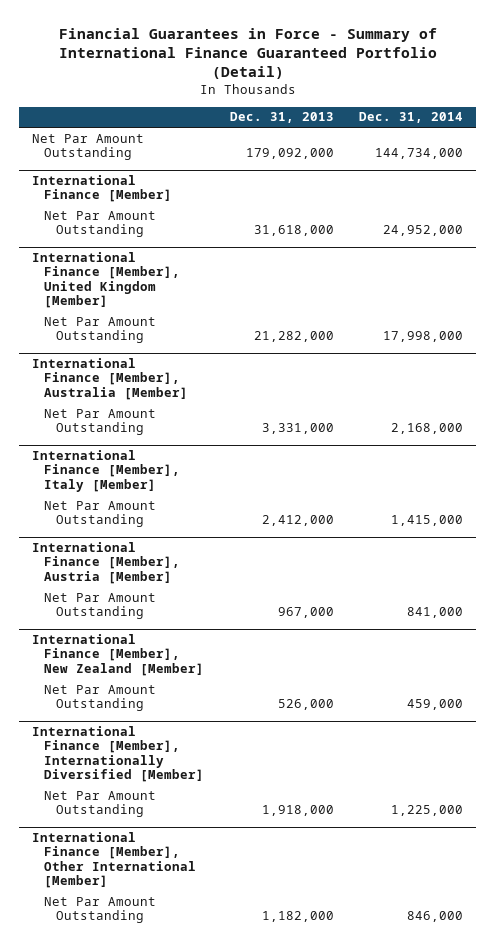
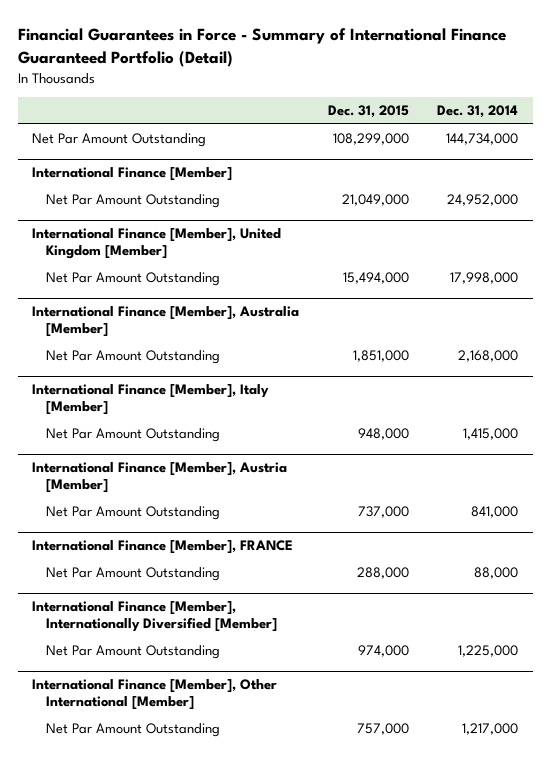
- | Dec. 31, 2013 | Dec. 31, 2014
+ | Dec. 31, 2015 | Dec. 31, 2014
- International Finance [Member], New Zealand [Member]
- Net Par Amount Outstanding | 526,000 | 459,000
+ International Finance [Member], FRANCE
+ Net Par Amount Outstanding | 288,000 | 88,000
@ International Finance [Member], Other International [Member]
- Net Par Amount Outstanding | 1,182,000 | 846,000
+ Net Par Amount Outstanding | 757,000 | 1,217,000

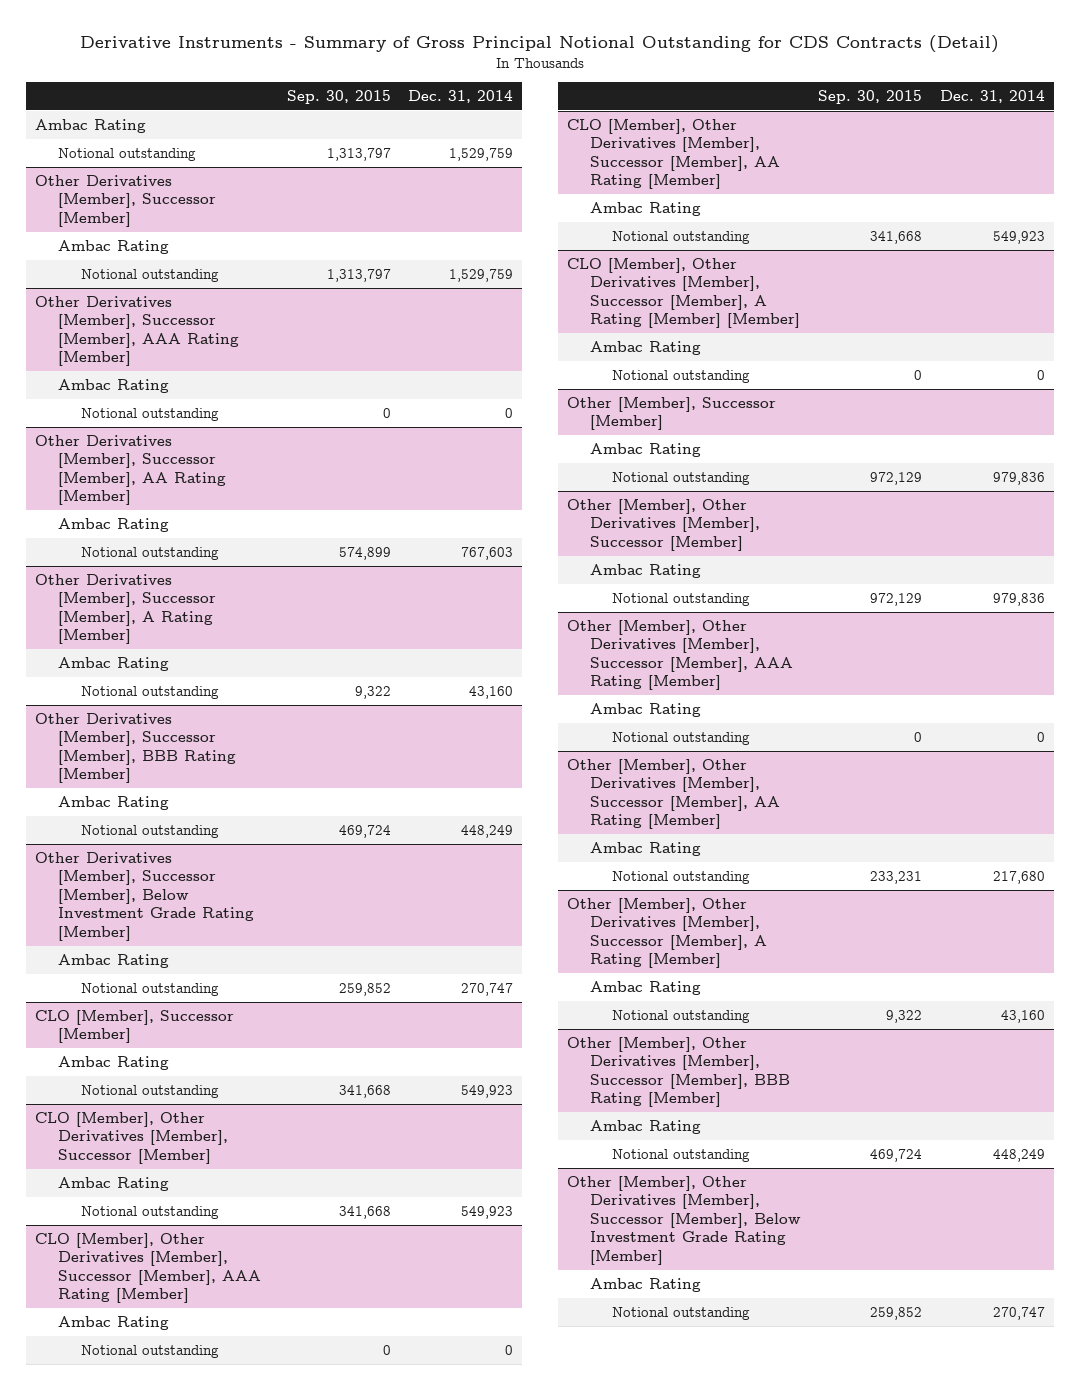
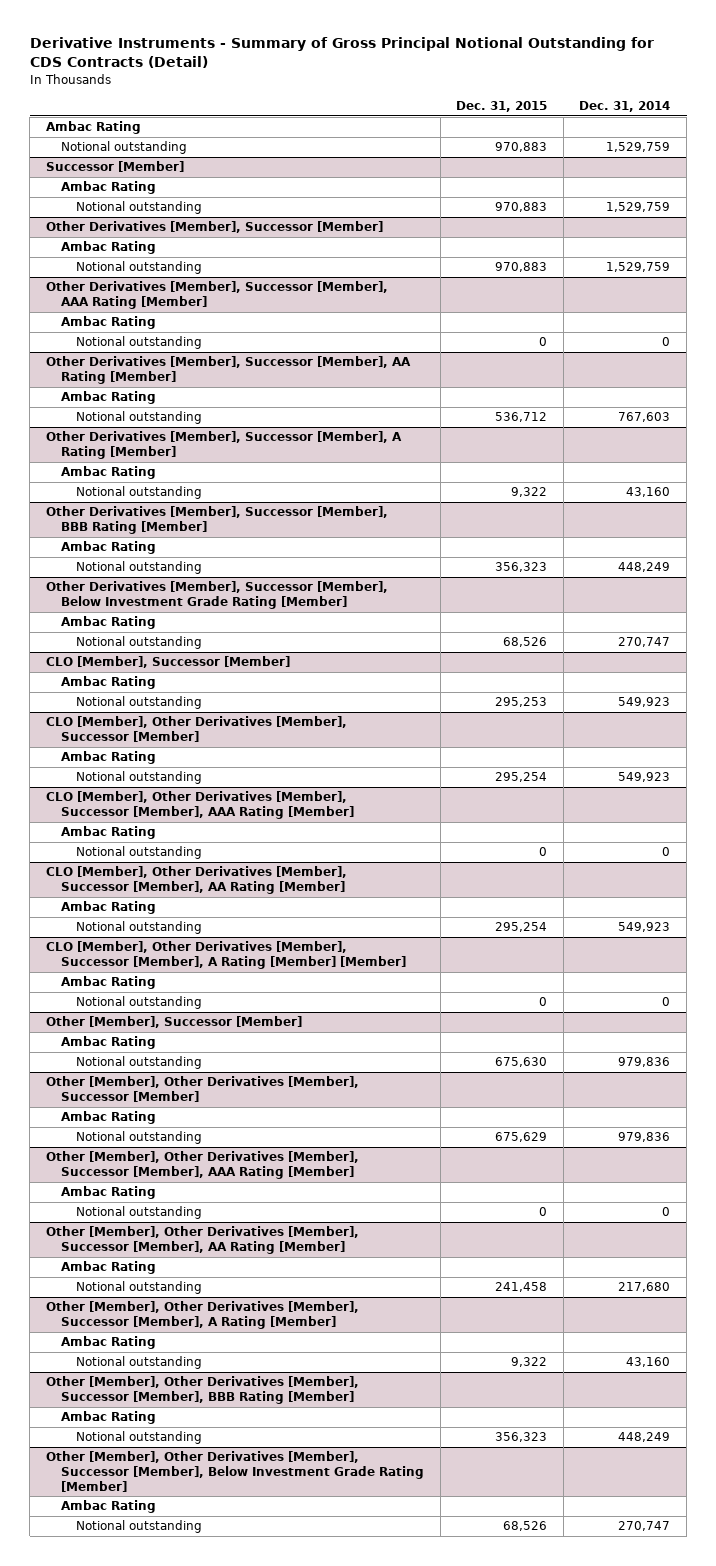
- | Sep. 30, 2015 | Dec. 31, 2014
+ | Dec. 31, 2015 | Dec. 31, 2014
+ Successor [Member]
+ Ambac Rating
+ Notional outstanding | 970,883 | 1,529,759

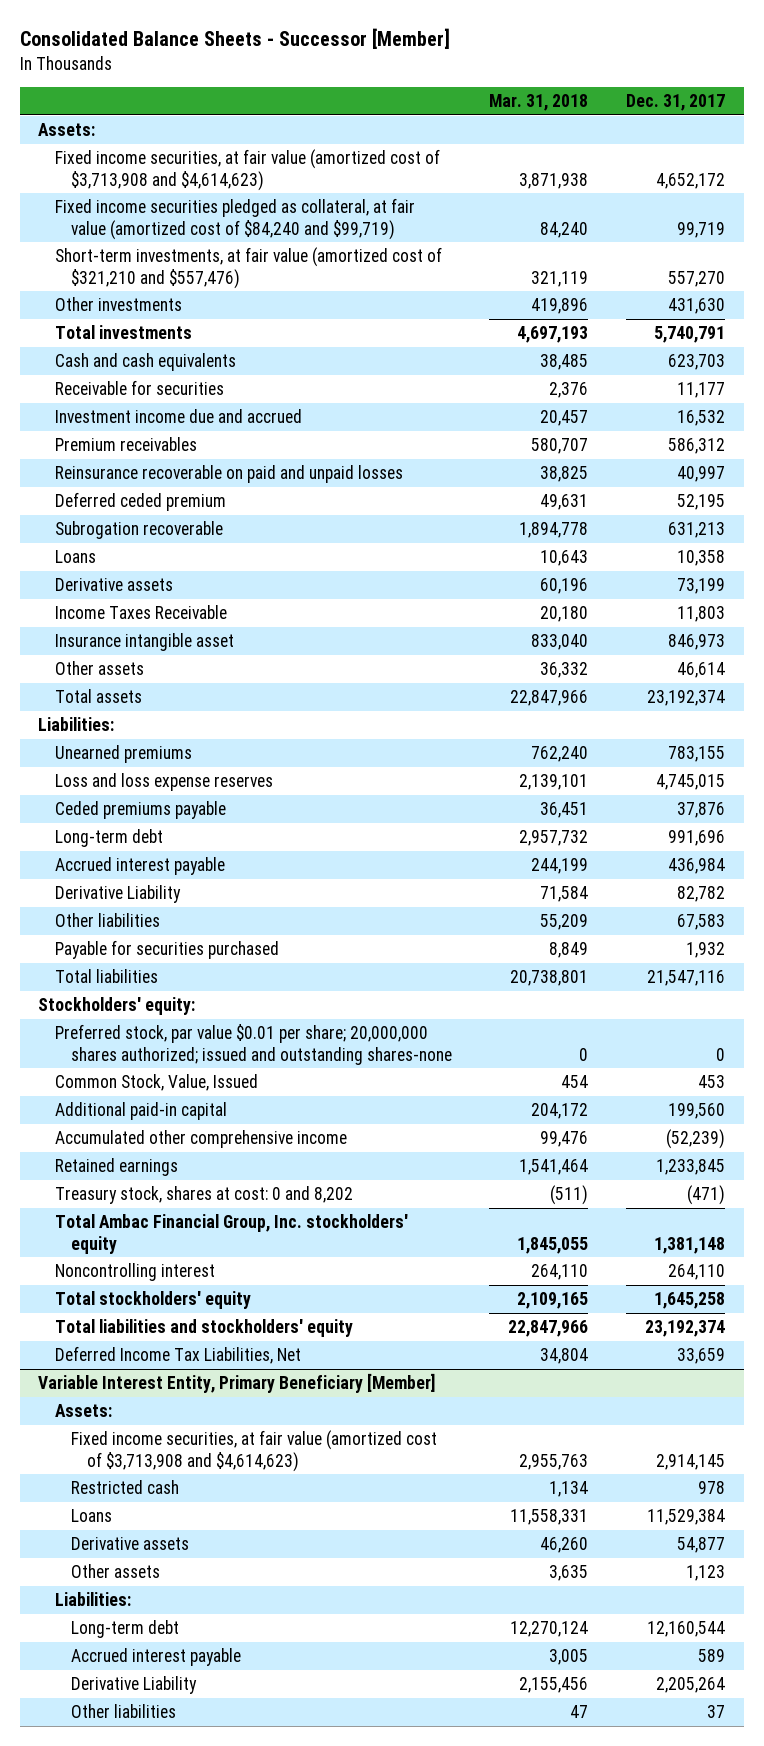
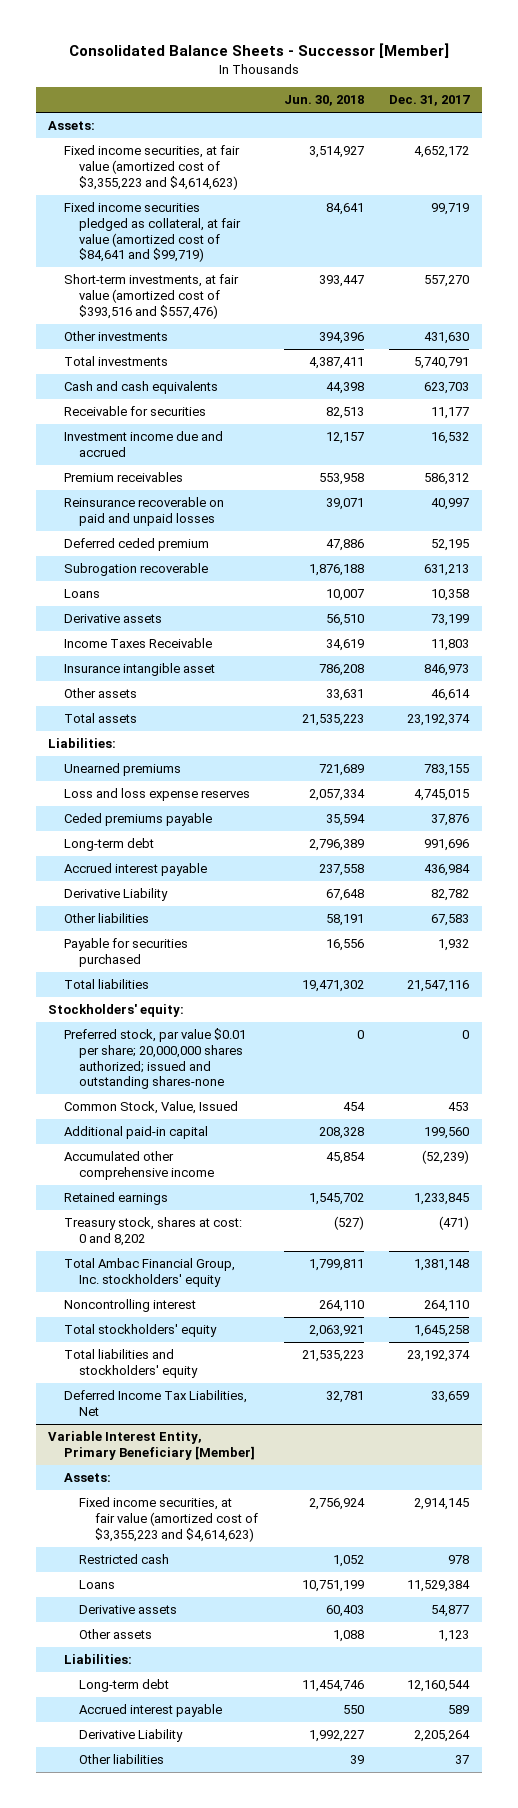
- | Mar. 31, 2018 | Dec. 31, 2017
+ | Jun. 30, 2018 | Dec. 31, 2017
- Fixed income securities, at fair value (amortized cost of $3,713,908 and $4,614,623) | 3,871,938 | 4,652,172
- Fixed income securities pledged as collateral, at fair value (amortized cost of $84,240 and $99,719) | 84,240 | 99,719
- Short-term investments, at fair value (amortized cost of $321,210 and $557,476) | 321,119 | 557,270
+ Fixed income securities, at fair value (amortized cost of $3,355,223 and $4,614,623) | 3,514,927 | 4,652,172
+ Fixed income securities pledged as collateral, at fair value (amortized cost of $84,641 and $99,719) | 84,641 | 99,719
+ Short-term investments, at fair value (amortized cost of $393,516 and $557,476) | 393,447 | 557,270
@ Variable Interest Entity, Primary Beneficiary [Member]
- Fixed income securities, at fair value (amortized cost of $3,713,908 and $4,614,623) | 2,955,763 | 2,914,145
+ Fixed income securities, at fair value (amortized cost of $3,355,223 and $4,614,623) | 2,756,924 | 2,914,145

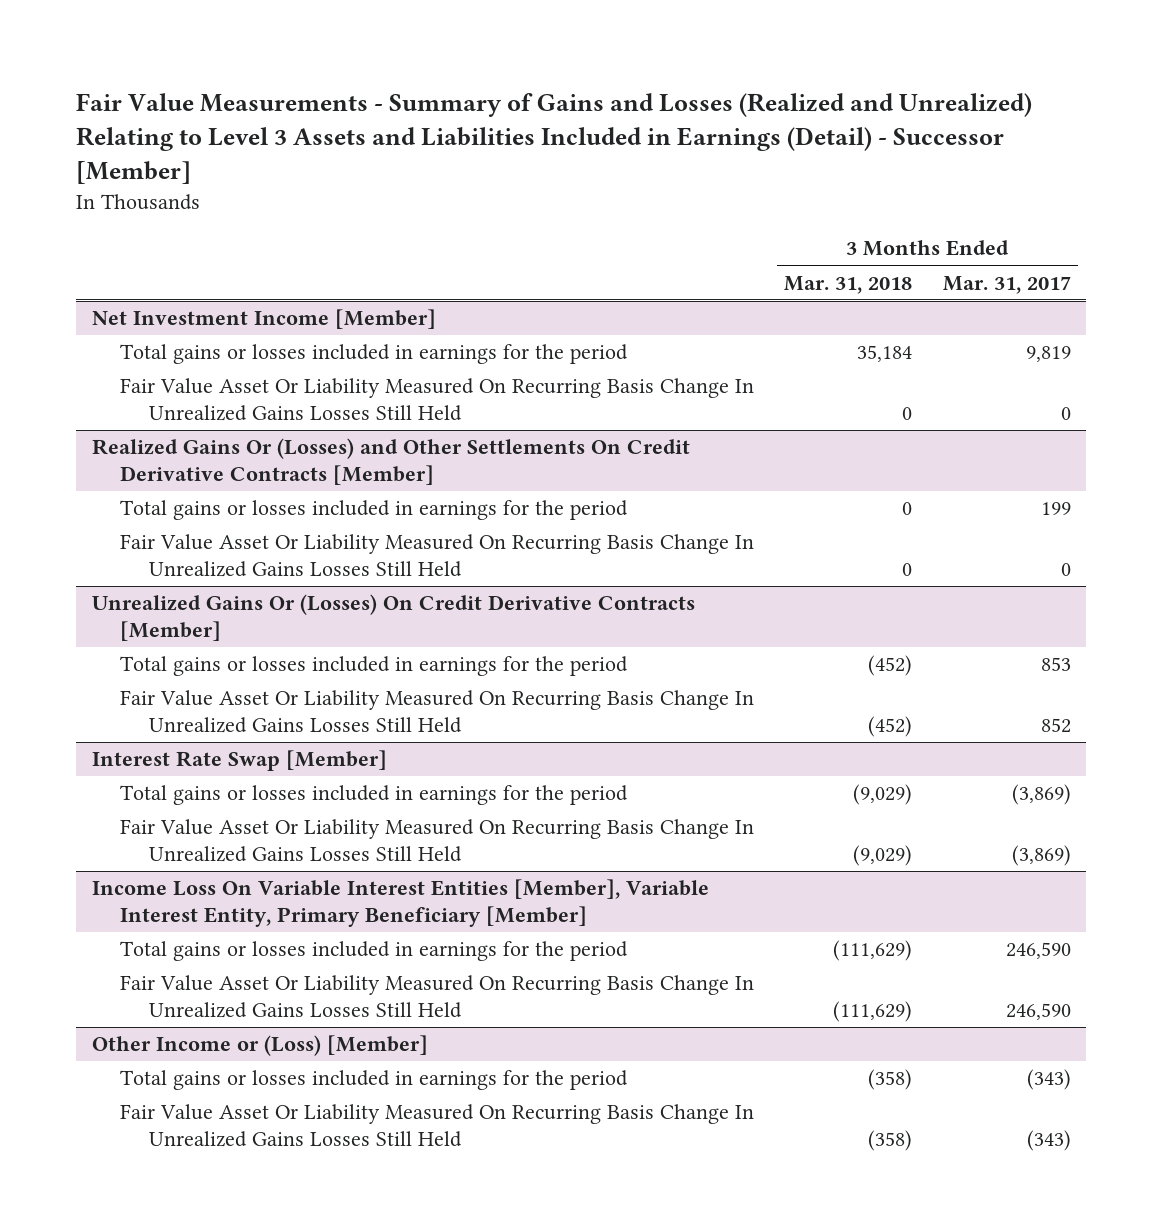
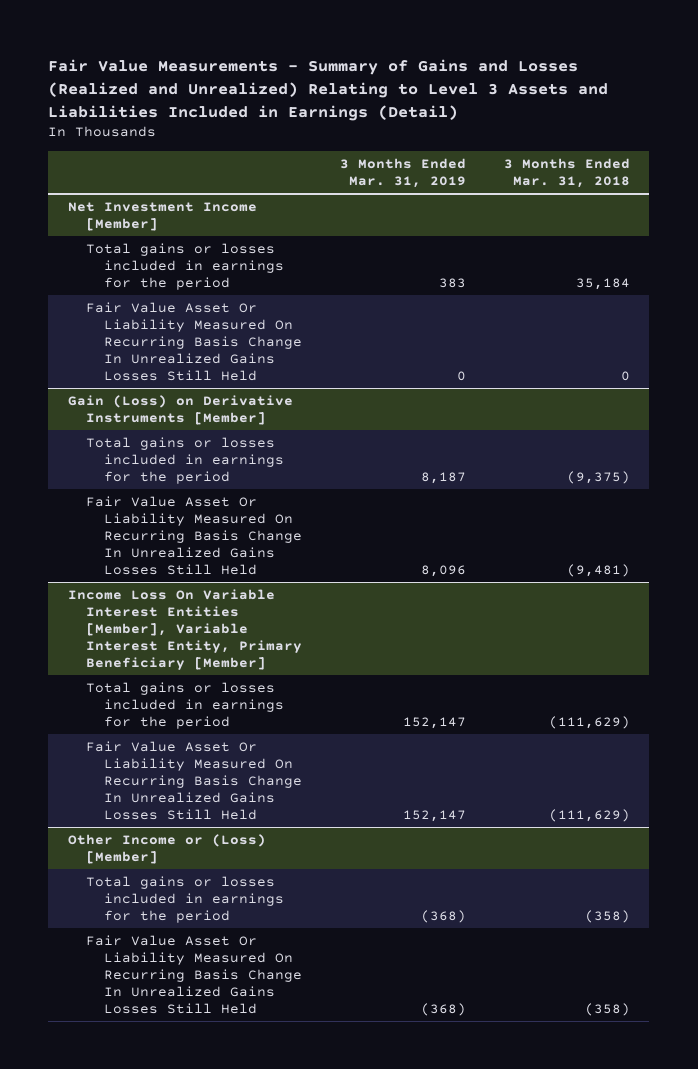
- Fair Value Measurements - Summary of Gains and Losses (Realized and Unrealized) Relating to Level 3 Assets and Liabilities Included in Earnings (Detail) - Successor [Member]
+ Fair Value Measurements - Summary of Gains and Losses (Realized and Unrealized) Relating to Level 3 Assets and Liabilities Included in Earnings (Detail)
- | 3 Months Ended Mar. 31, 2018 | 3 Months Ended Mar. 31, 2017
+ | 3 Months Ended Mar. 31, 2019 | 3 Months Ended Mar. 31, 2018
- Realized Gains Or (Losses) and Other Settlements On Credit Derivative Contracts [Member]
- Total gains or losses included in earnings for the period | 0 | 199
- Fair Value Asset Or Liability Measured On Recurring Basis Change In Unrealized Gains Losses Still Held | 0 | 0
- Unrealized Gains Or (Losses) On Credit Derivative Contracts [Member]
- Total gains or losses included in earnings for the period | (452) | 853
- Fair Value Asset Or Liability Measured On Recurring Basis Change In Unrealized Gains Losses Still Held | (452) | 852
- Interest Rate Swap [Member]
- Total gains or losses included in earnings for the period | (9,029) | (3,869)
- Fair Value Asset Or Liability Measured On Recurring Basis Change In Unrealized Gains Losses Still Held | (9,029) | (3,869)
+ Gain (Loss) on Derivative Instruments [Member]
+ Total gains or losses included in earnings for the period | 8,187 | (9,375)
+ Fair Value Asset Or Liability Measured On Recurring Basis Change In Unrealized Gains Losses Still Held | 8,096 | (9,481)

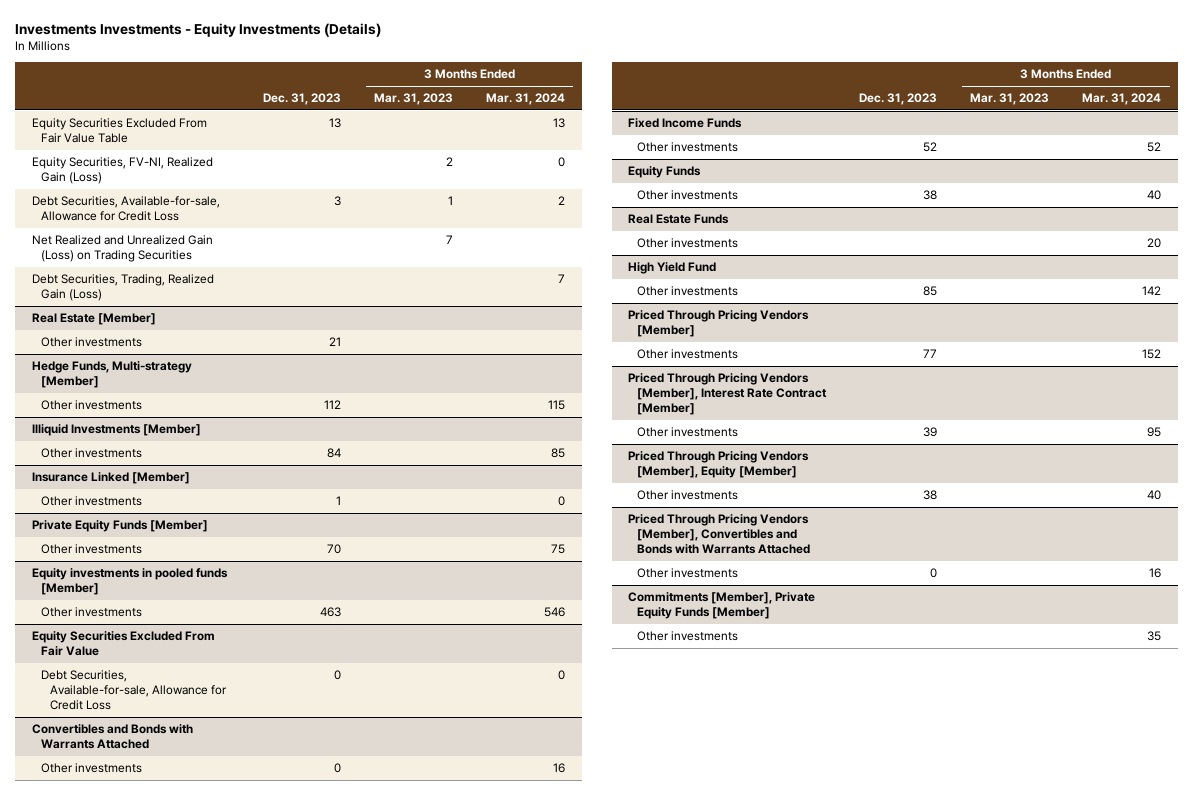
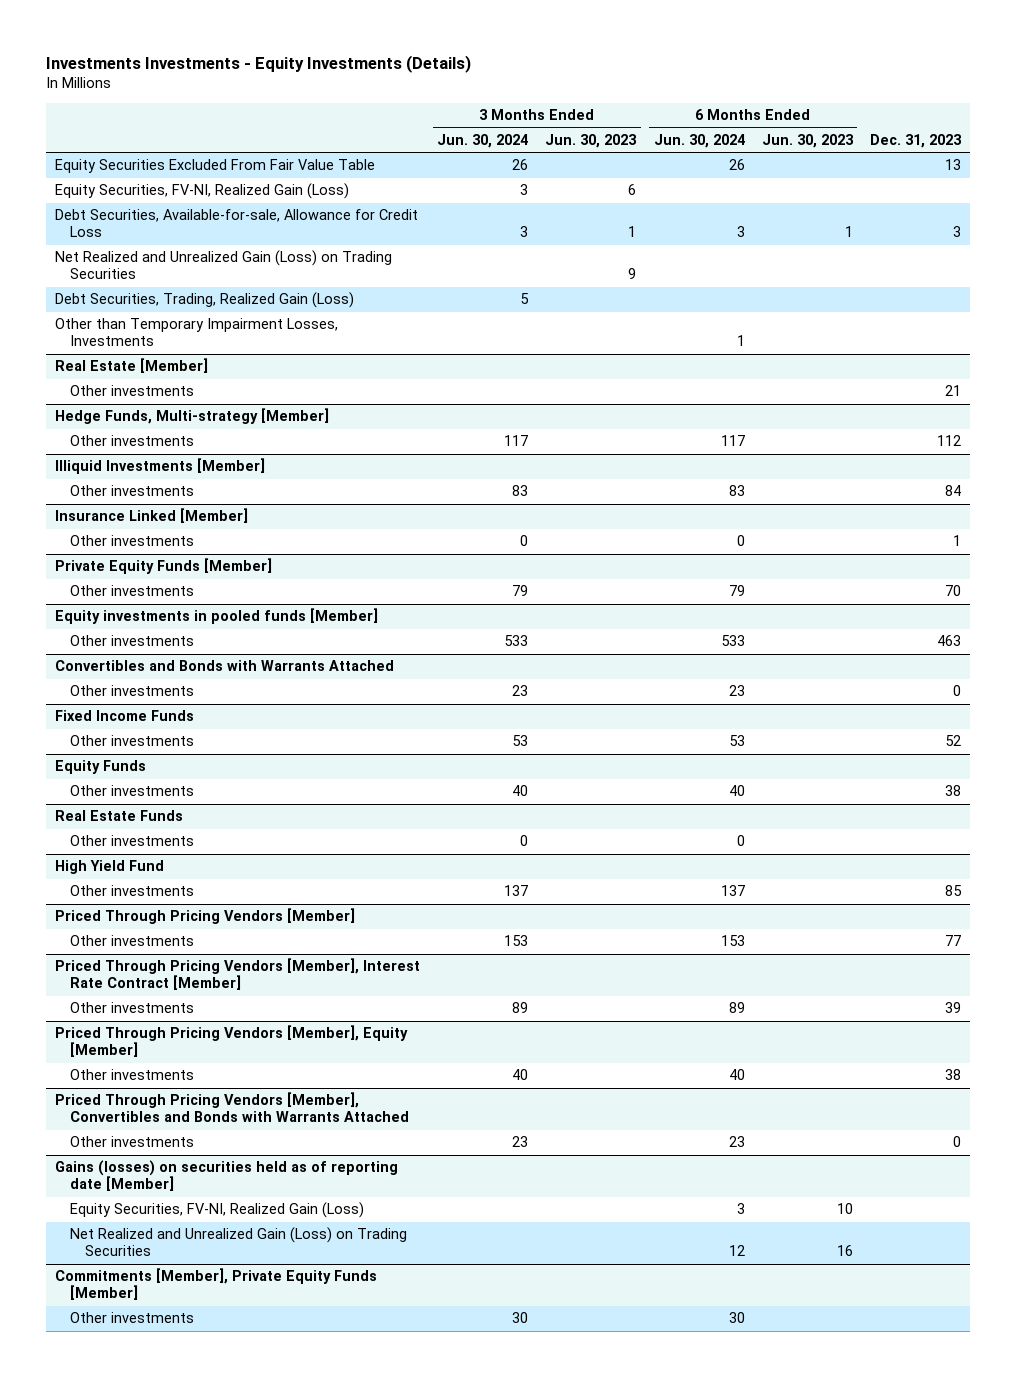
- | Dec. 31, 2023 | 3 Months Ended Mar. 31, 2023 | 3 Months Ended Mar. 31, 2024
+ | 3 Months Ended Jun. 30, 2024 | 3 Months Ended Jun. 30, 2023 | 6 Months Ended Jun. 30, 2024 | 6 Months Ended Jun. 30, 2023 | Dec. 31, 2023
+ Other than Temporary Impairment Losses, Investments | | | 1 | |
- Equity Securities Excluded From Fair Value
- Debt Securities, Available-for-sale, Allowance for Credit Loss | 0 | | 0
+ Gains (losses) on securities held as of reporting date [Member]
+ Equity Securities, FV-NI, Realized Gain (Loss) | | | 3 | 10 |
+ Net Realized and Unrealized Gain (Loss) on Trading Securities | | | 12 | 16 |

